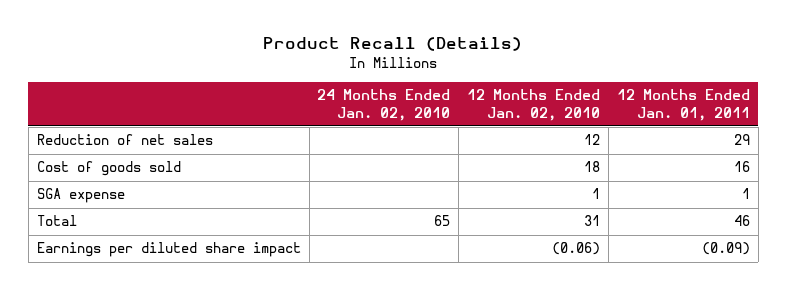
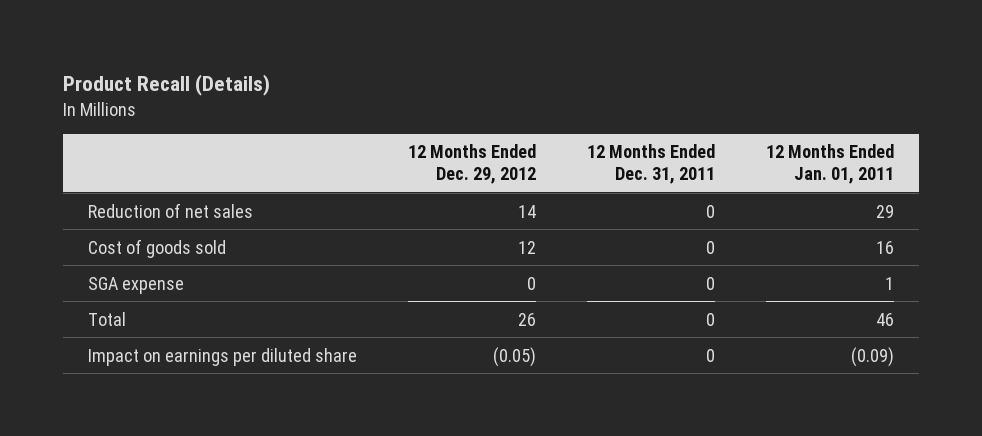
- | 24 Months Ended Jan. 02, 2010 | 12 Months Ended Jan. 02, 2010 | 12 Months Ended Jan. 01, 2011
+ | 12 Months Ended Dec. 29, 2012 | 12 Months Ended Dec. 31, 2011 | 12 Months Ended Jan. 01, 2011
- Earnings per diluted share impact | | (0.06) | (0.09)
+ Impact on earnings per diluted share | (0.05) | 0 | (0.09)

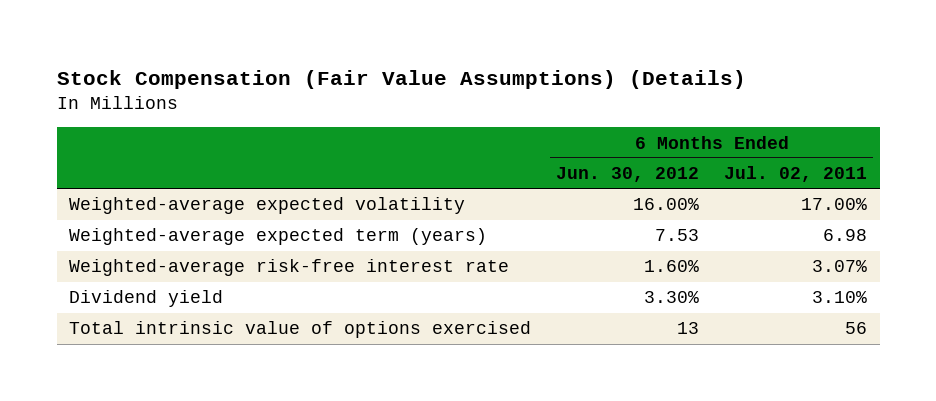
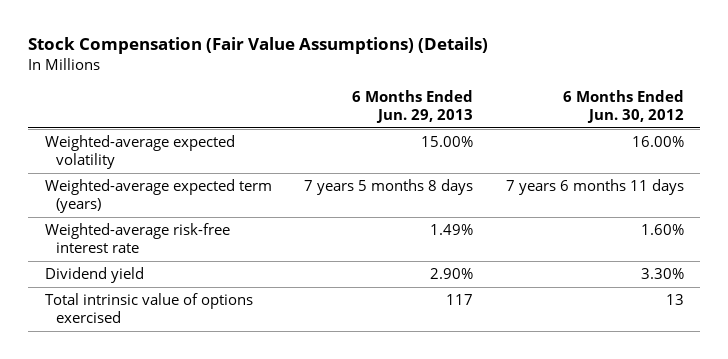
- | 6 Months Ended Jun. 30, 2012 | 6 Months Ended Jul. 02, 2011
+ | 6 Months Ended Jun. 29, 2013 | 6 Months Ended Jun. 30, 2012
- Weighted-average expected term (years) | 7.53 | 6.98
+ Weighted-average expected term (years) | 7 years 5 months 8 days | 7 years 6 months 11 days

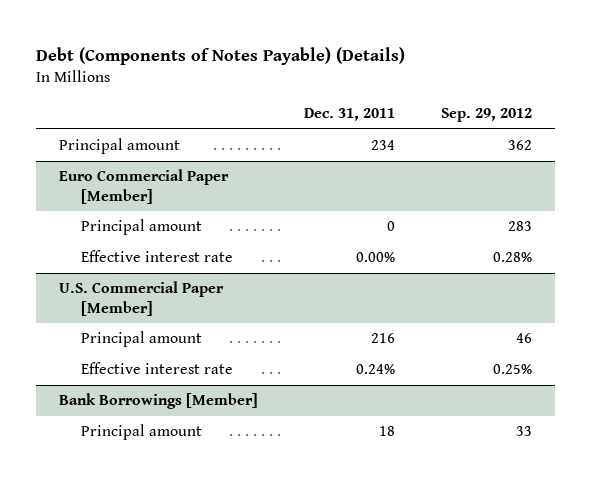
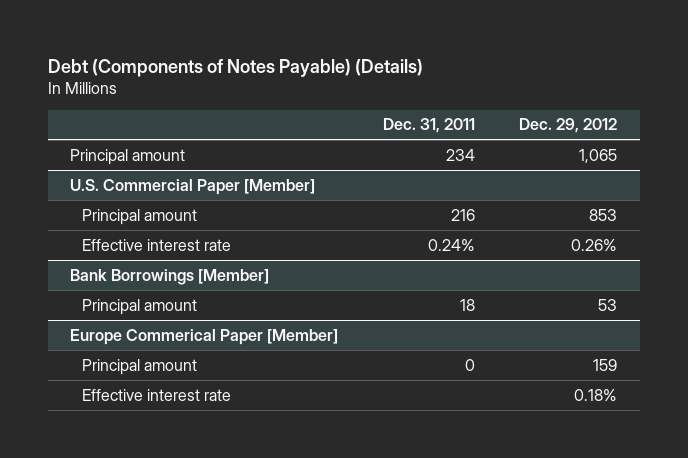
- | Dec. 31, 2011 | Sep. 29, 2012
+ | Dec. 31, 2011 | Dec. 29, 2012
- Euro Commercial Paper [Member]
- Principal amount | 0 | 283
- Effective interest rate | 0.00% | 0.28%
+ Europe Commerical Paper [Member]
+ Principal amount | 0 | 159
+ Effective interest rate | | 0.18%

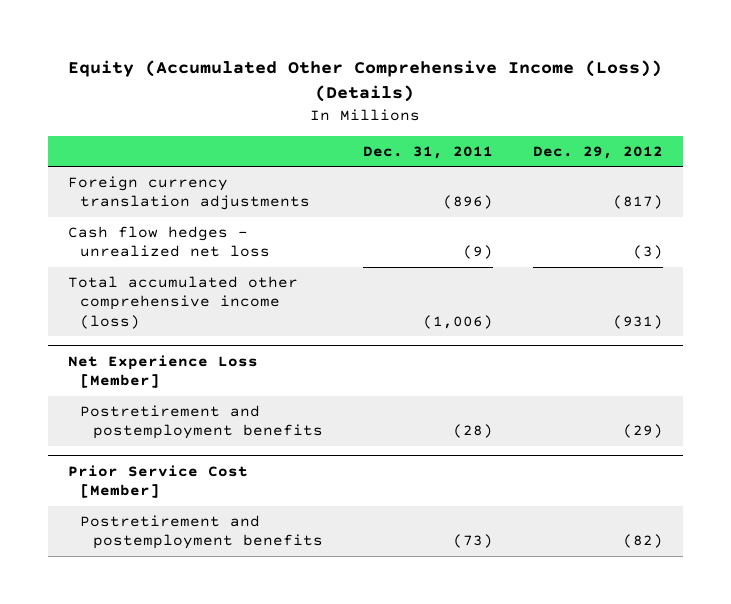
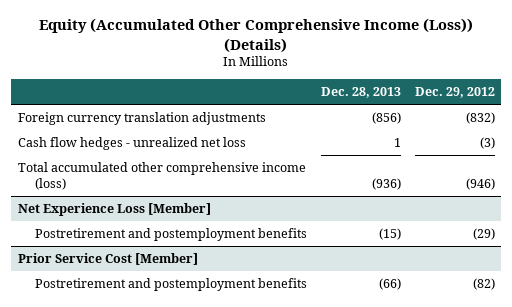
- | Dec. 31, 2011 | Dec. 29, 2012
+ | Dec. 28, 2013 | Dec. 29, 2012
- Foreign currency translation adjustments | (896) | (817)
+ Foreign currency translation adjustments | (856) | (832)
- Total accumulated other comprehensive income (loss) | (1,006) | (931)
+ Total accumulated other comprehensive income (loss) | (936) | (946)

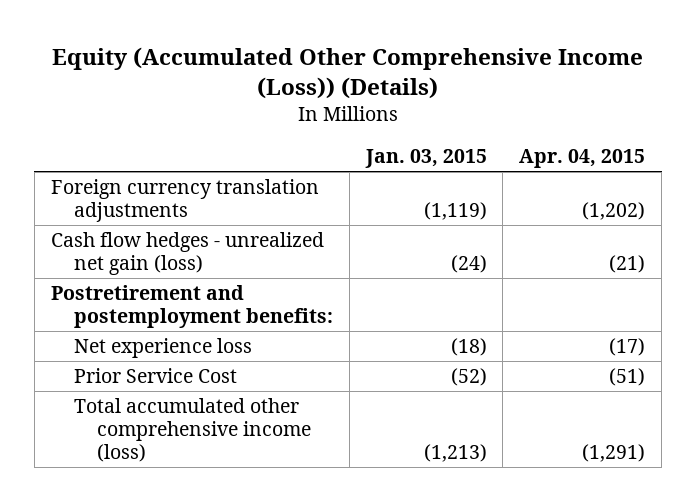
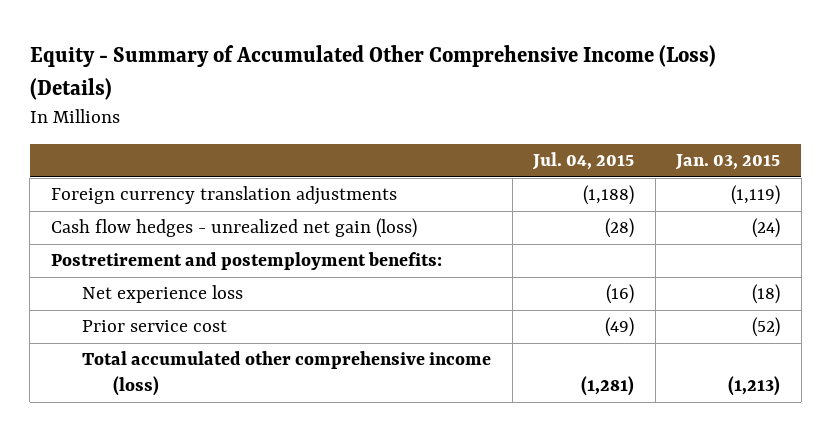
- Equity (Accumulated Other Comprehensive Income (Loss)) (Details)
+ Equity - Summary of Accumulated Other Comprehensive Income (Loss) (Details)
- | Jan. 03, 2015 | Apr. 04, 2015
+ | Jul. 04, 2015 | Jan. 03, 2015
- Prior Service Cost | (52) | (51)
+ Prior service cost | (49) | (52)

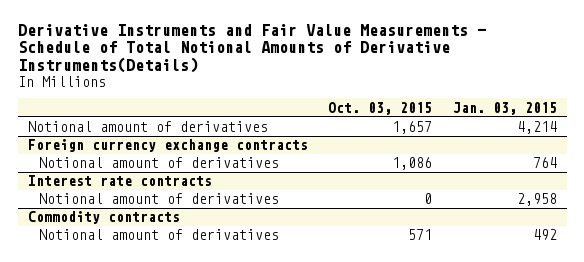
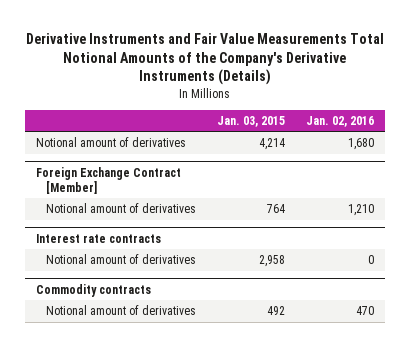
- Derivative Instruments and Fair Value Measurements - Schedule of Total Notional Amounts of Derivative Instruments(Details)
+ Derivative Instruments and Fair Value Measurements Total Notional Amounts of the Company's Derivative Instruments (Details)
- | Oct. 03, 2015 | Jan. 03, 2015
+ | Jan. 03, 2015 | Jan. 02, 2016
- Foreign currency exchange contracts
+ Foreign Exchange Contract [Member]

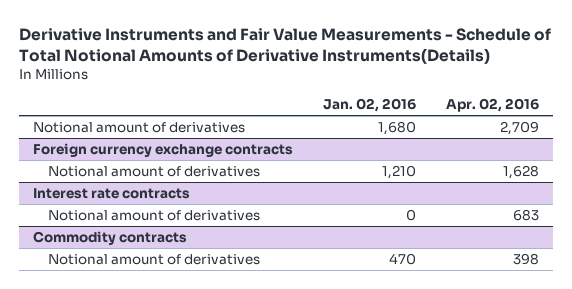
- Derivative Instruments and Fair Value Measurements Total Notional Amounts of the Company's Derivative Instruments (Details)
+ Derivative Instruments and Fair Value Measurements - Schedule of Total Notional Amounts of Derivative Instruments(Details)
- | Jan. 03, 2015 | Jan. 02, 2016
+ | Jan. 02, 2016 | Apr. 02, 2016
- Foreign Exchange Contract [Member]
+ Foreign currency exchange contracts

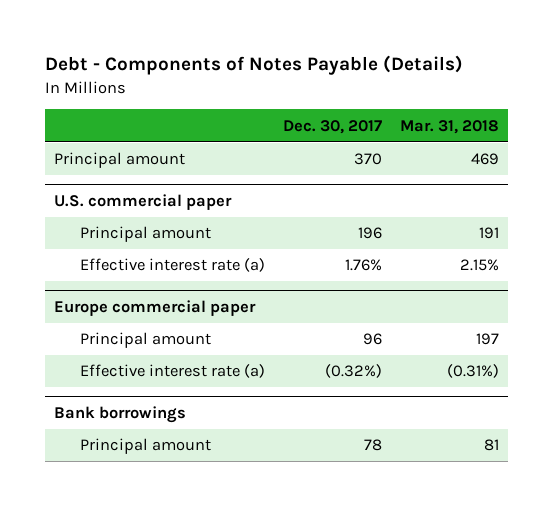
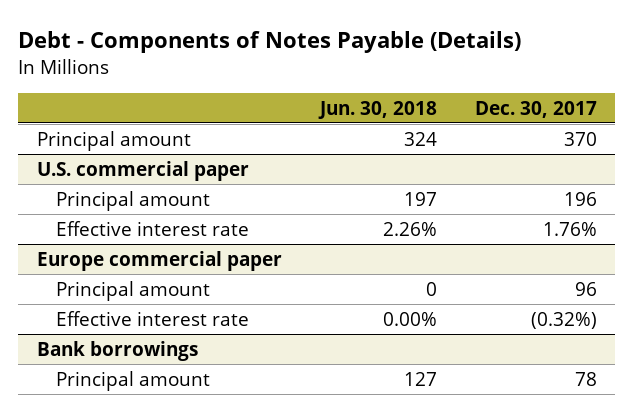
- | Dec. 30, 2017 | Mar. 31, 2018
+ | Jun. 30, 2018 | Dec. 30, 2017
@ U.S. commercial paper
- Effective interest rate (a) | 1.76% | 2.15%
+ Effective interest rate | 2.26% | 1.76%
@ Europe commercial paper
- Effective interest rate (a) | (0.32%) | (0.31%)
+ Effective interest rate | 0.00% | (0.32%)

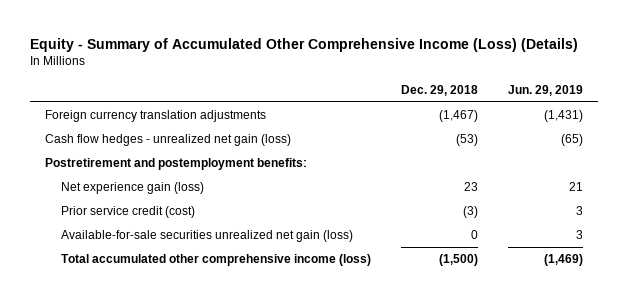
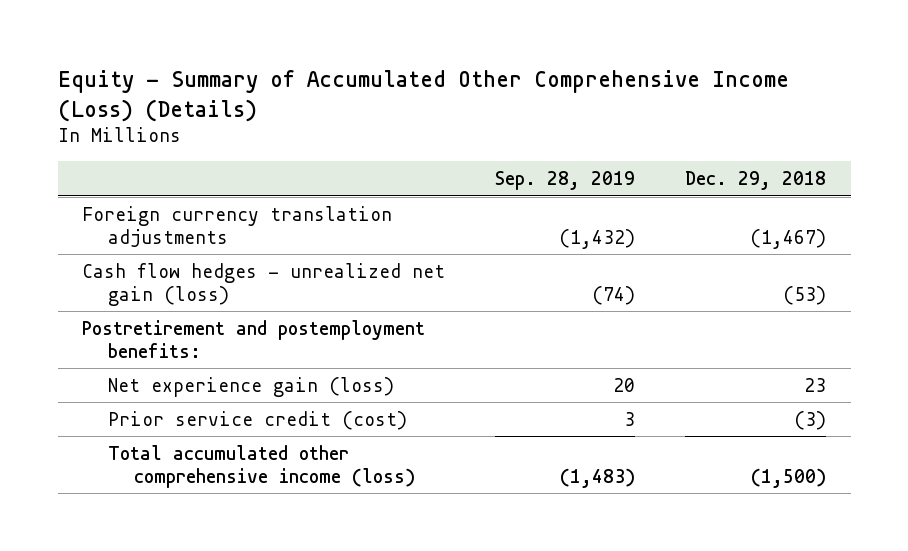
- | Dec. 29, 2018 | Jun. 29, 2019
+ | Sep. 28, 2019 | Dec. 29, 2018
- Available-for-sale securities unrealized net gain (loss) | 0 | 3

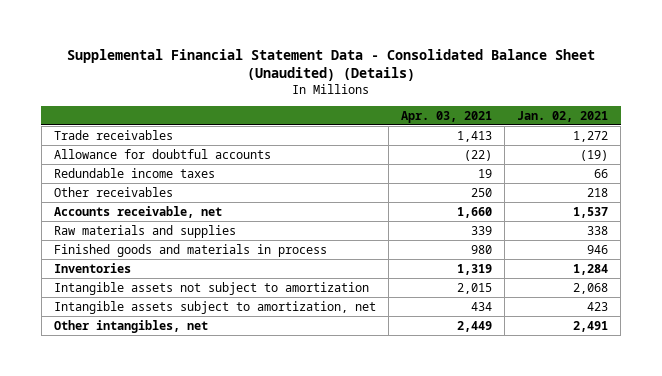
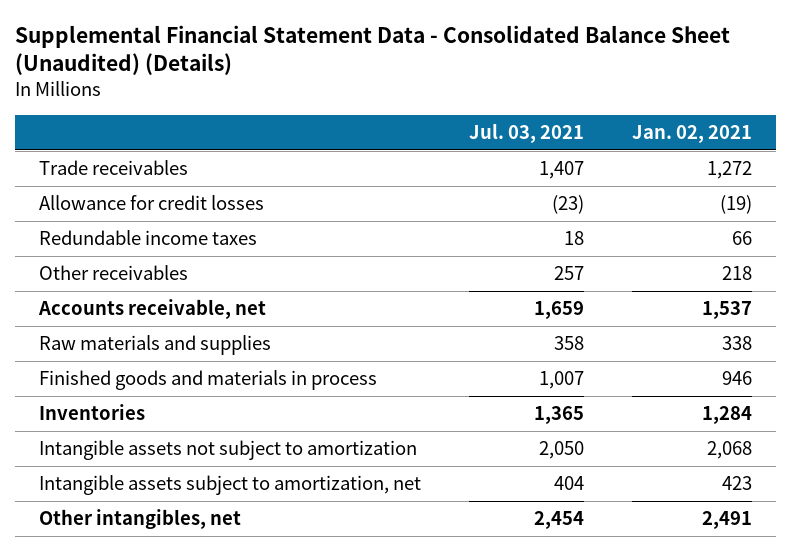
- | Apr. 03, 2021 | Jan. 02, 2021
+ | Jul. 03, 2021 | Jan. 02, 2021
- Allowance for doubtful accounts | (22) | (19)
+ Allowance for credit losses | (23) | (19)

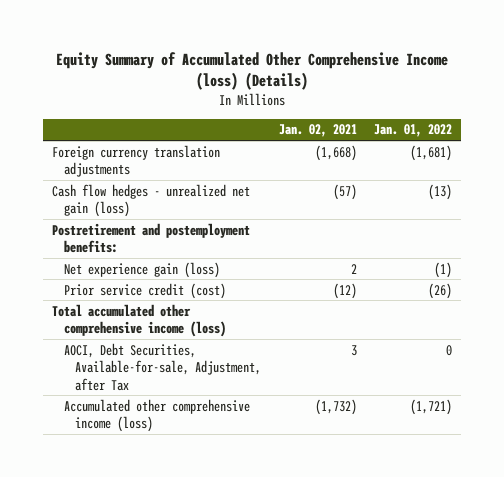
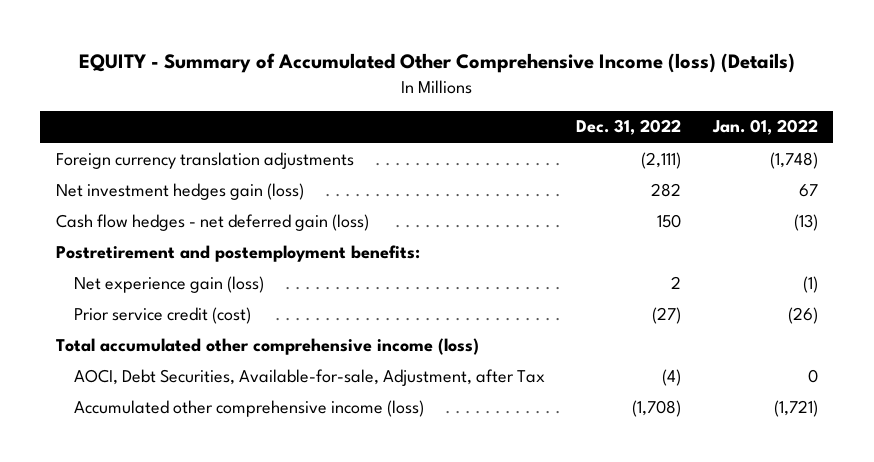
- Equity Summary of Accumulated Other Comprehensive Income (loss) (Details)
+ EQUITY - Summary of Accumulated Other Comprehensive Income (loss) (Details)
- | Jan. 02, 2021 | Jan. 01, 2022
+ | Dec. 31, 2022 | Jan. 01, 2022
- Foreign currency translation adjustments | (1,668) | (1,681)
- Cash flow hedges - unrealized net gain (loss) | (57) | (13)
+ Foreign currency translation adjustments | (2,111) | (1,748)
+ Net investment hedges gain (loss) | 282 | 67
+ Cash flow hedges - net deferred gain (loss) | 150 | (13)

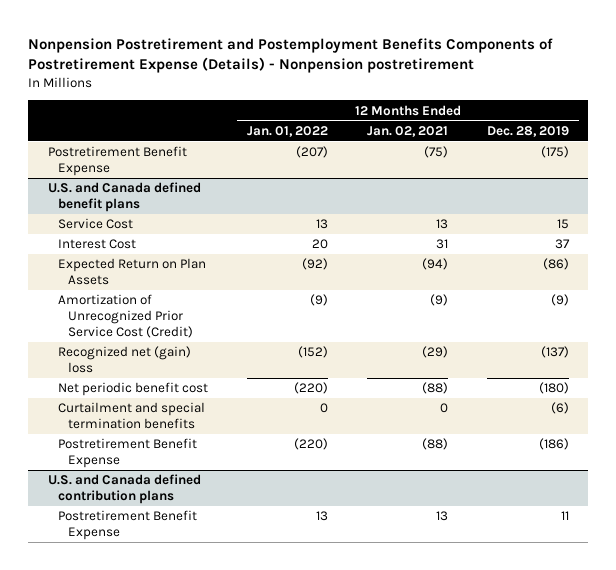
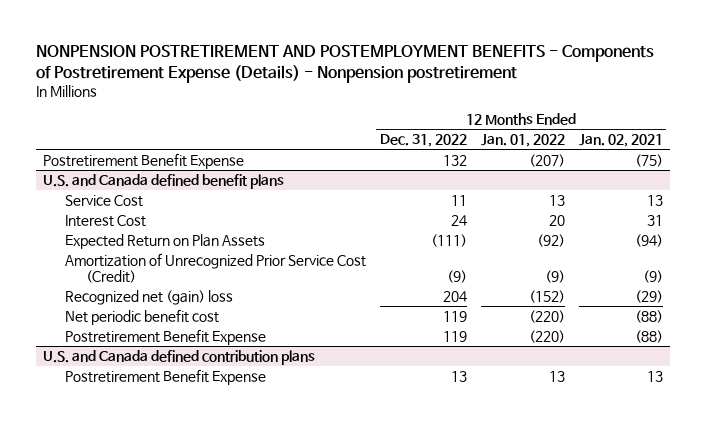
- Nonpension Postretirement and Postemployment Benefits Components of Postretirement Expense (Details) - Nonpension postretirement
+ NONPENSION POSTRETIREMENT AND POSTEMPLOYMENT BENEFITS - Components of Postretirement Expense (Details) - Nonpension postretirement
- | 12 Months Ended Jan. 01, 2022 | 12 Months Ended Jan. 02, 2021 | 12 Months Ended Dec. 28, 2019
+ | 12 Months Ended Dec. 31, 2022 | 12 Months Ended Jan. 01, 2022 | 12 Months Ended Jan. 02, 2021
@ U.S. and Canada defined benefit plans
- Curtailment and special termination benefits | 0 | 0 | (6)

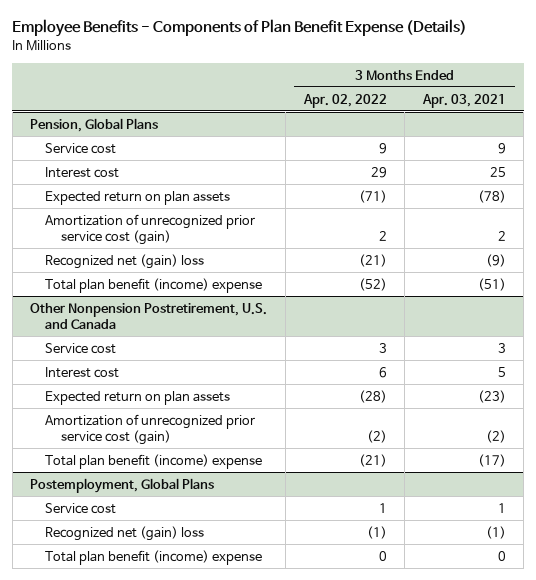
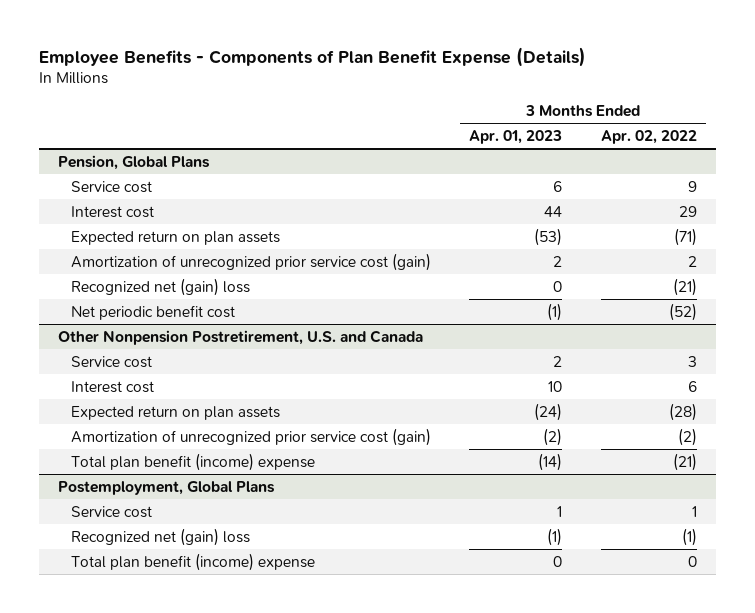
- | 3 Months Ended Apr. 02, 2022 | 3 Months Ended Apr. 03, 2021
+ | 3 Months Ended Apr. 01, 2023 | 3 Months Ended Apr. 02, 2022
@ Pension, Global Plans
- Total plan benefit (income) expense | (52) | (51)
+ Net periodic benefit cost | (1) | (52)

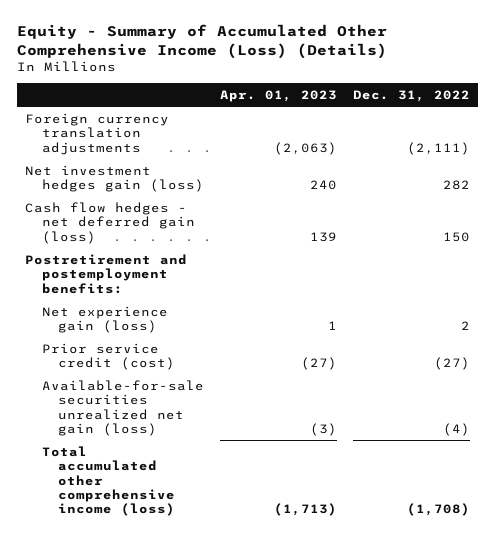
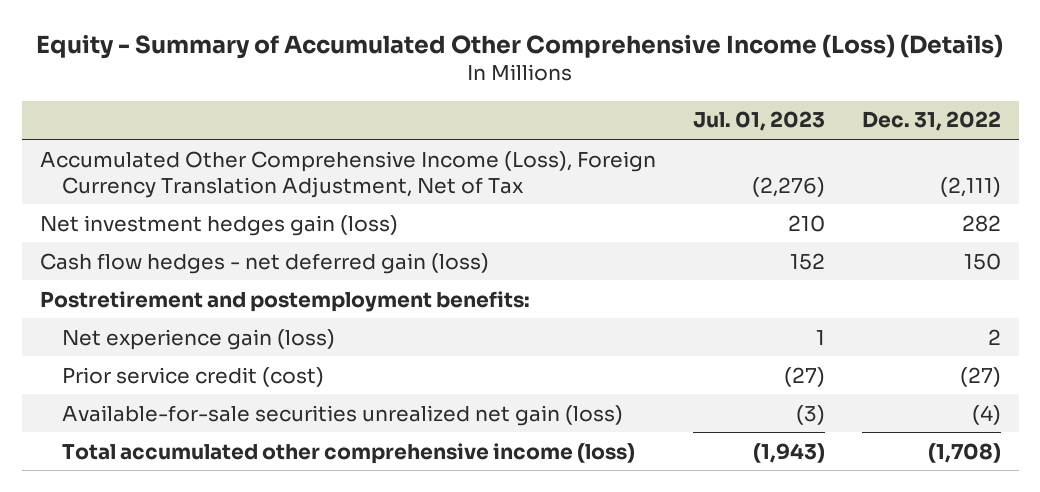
- | Apr. 01, 2023 | Dec. 31, 2022
+ | Jul. 01, 2023 | Dec. 31, 2022
- Foreign currency translation adjustments | (2,063) | (2,111)
+ Accumulated Other Comprehensive Income (Loss), Foreign Currency Translation Adjustment, Net of Tax | (2,276) | (2,111)

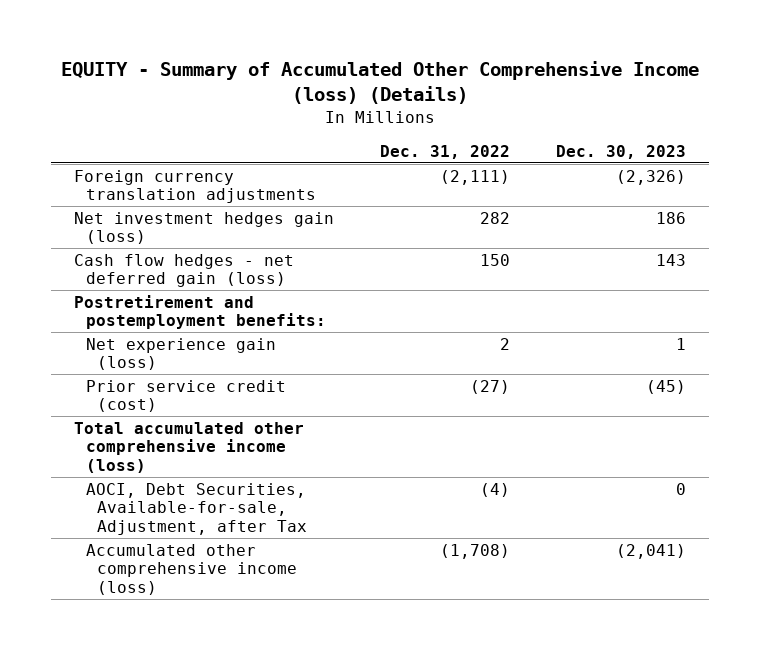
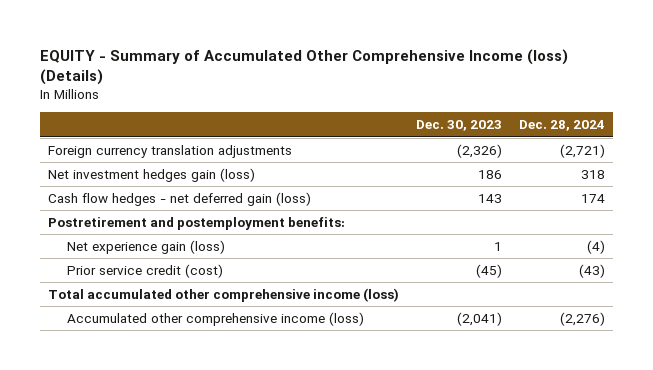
- | Dec. 31, 2022 | Dec. 30, 2023
+ | Dec. 30, 2023 | Dec. 28, 2024
- AOCI, Debt Securities, Available-for-sale, Adjustment, after Tax | (4) | 0

